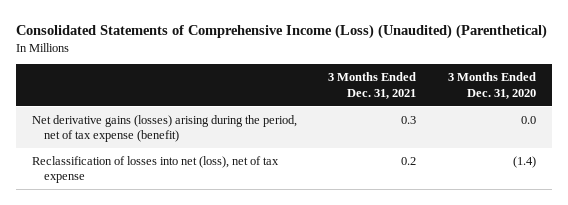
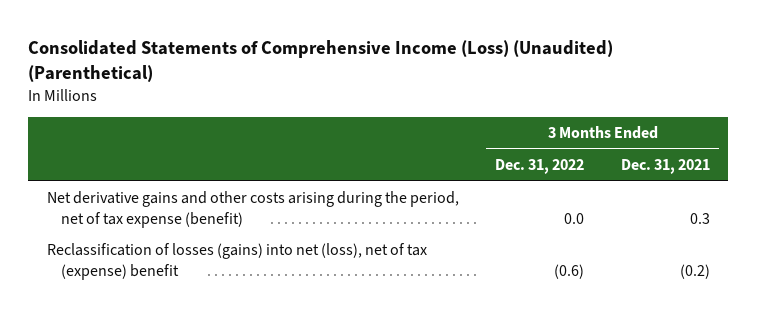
- | 3 Months Ended Dec. 31, 2021 | 3 Months Ended Dec. 31, 2020
+ | 3 Months Ended Dec. 31, 2022 | 3 Months Ended Dec. 31, 2021
- Net derivative gains (losses) arising during the period, net of tax expense (benefit) | 0.3 | 0.0
- Reclassification of losses into net (loss), net of tax expense | 0.2 | (1.4)
+ Net derivative gains and other costs arising during the period, net of tax expense (benefit) | 0.0 | 0.3
+ Reclassification of losses (gains) into net (loss), net of tax (expense) benefit | (0.6) | (0.2)

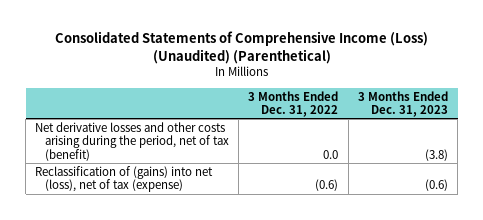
- | 3 Months Ended Dec. 31, 2022 | 3 Months Ended Dec. 31, 2021
+ | 3 Months Ended Dec. 31, 2022 | 3 Months Ended Dec. 31, 2023
- Net derivative gains and other costs arising during the period, net of tax expense (benefit) | 0.0 | 0.3
- Reclassification of losses (gains) into net (loss), net of tax (expense) benefit | (0.6) | (0.2)
+ Net derivative losses and other costs arising during the period, net of tax (benefit) | 0.0 | (3.8)
+ Reclassification of (gains) into net (loss), net of tax (expense) | (0.6) | (0.6)

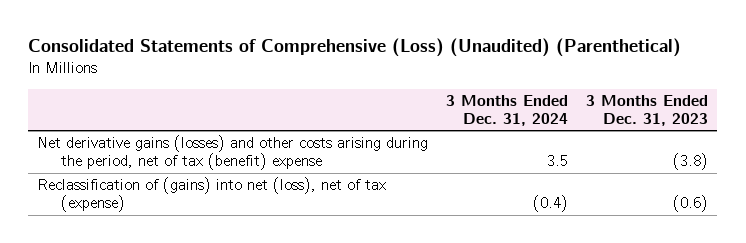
- Consolidated Statements of Comprehensive Income (Loss) (Unaudited) (Parenthetical)
+ Consolidated Statements of Comprehensive (Loss) (Unaudited) (Parenthetical)
- | 3 Months Ended Dec. 31, 2022 | 3 Months Ended Dec. 31, 2023
+ | 3 Months Ended Dec. 31, 2024 | 3 Months Ended Dec. 31, 2023
- Net derivative losses and other costs arising during the period, net of tax (benefit) | 0.0 | (3.8)
+ Net derivative gains (losses) and other costs arising during the period, net of tax (benefit) expense | 3.5 | (3.8)

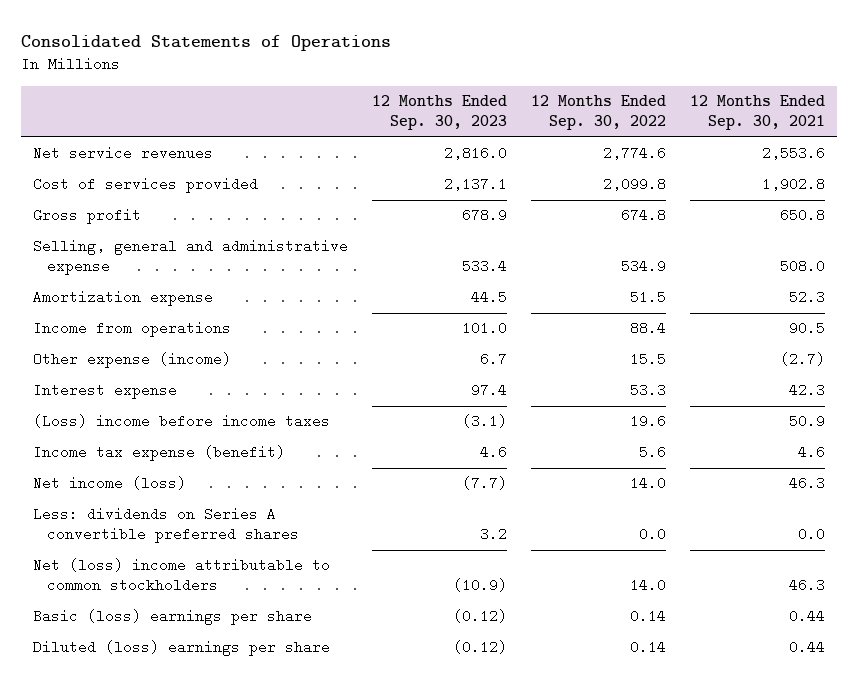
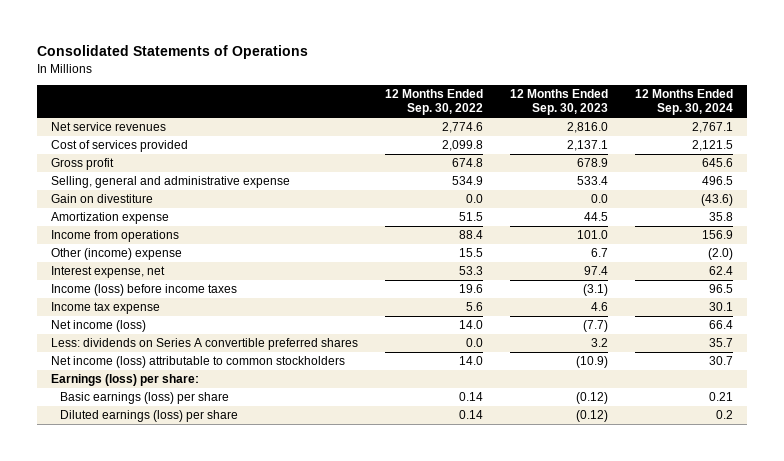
- | 12 Months Ended Sep. 30, 2023 | 12 Months Ended Sep. 30, 2022 | 12 Months Ended Sep. 30, 2021
+ | 12 Months Ended Sep. 30, 2022 | 12 Months Ended Sep. 30, 2023 | 12 Months Ended Sep. 30, 2024
+ Gain on divestiture | 0.0 | 0.0 | (43.6)
- Other expense (income) | 6.7 | 15.5 | (2.7)
- Interest expense | 97.4 | 53.3 | 42.3
- (Loss) income before income taxes | (3.1) | 19.6 | 50.9
- Income tax expense (benefit) | 4.6 | 5.6 | 4.6
+ Other (income) expense | 15.5 | 6.7 | (2.0)
+ Interest expense, net | 53.3 | 97.4 | 62.4
+ Income (loss) before income taxes | 19.6 | (3.1) | 96.5
+ Income tax expense | 5.6 | 4.6 | 30.1
- Net (loss) income attributable to common stockholders | (10.9) | 14.0 | 46.3
- Basic (loss) earnings per share | (0.12) | 0.14 | 0.44
- Diluted (loss) earnings per share | (0.12) | 0.14 | 0.44
+ Net income (loss) attributable to common stockholders | 14.0 | (10.9) | 30.7
+ Earnings (loss) per share:
+ Basic earnings (loss) per share | 0.14 | (0.12) | 0.21
+ Diluted earnings (loss) per share | 0.14 | (0.12) | 0.2

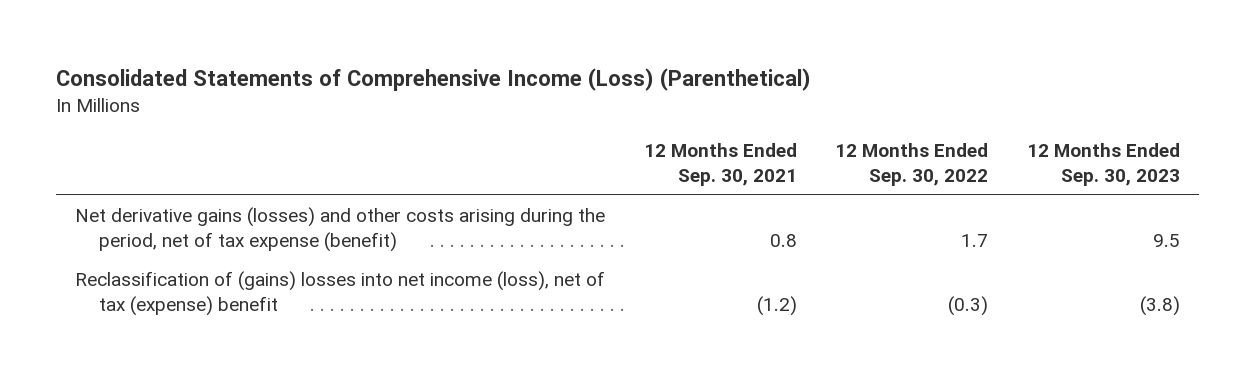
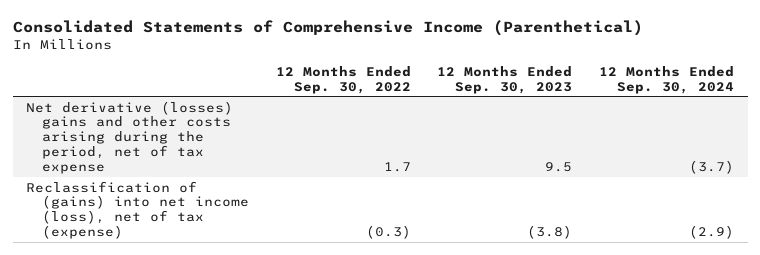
- Consolidated Statements of Comprehensive Income (Loss) (Parenthetical)
+ Consolidated Statements of Comprehensive Income (Parenthetical)
- | 12 Months Ended Sep. 30, 2021 | 12 Months Ended Sep. 30, 2022 | 12 Months Ended Sep. 30, 2023
+ | 12 Months Ended Sep. 30, 2022 | 12 Months Ended Sep. 30, 2023 | 12 Months Ended Sep. 30, 2024
- Net derivative gains (losses) and other costs arising during the period, net of tax expense (benefit) | 0.8 | 1.7 | 9.5
- Reclassification of (gains) losses into net income (loss), net of tax (expense) benefit | (1.2) | (0.3) | (3.8)
+ Net derivative (losses) gains and other costs arising during the period, net of tax expense | 1.7 | 9.5 | (3.7)
+ Reclassification of (gains) into net income (loss), net of tax (expense) | (0.3) | (3.8) | (2.9)

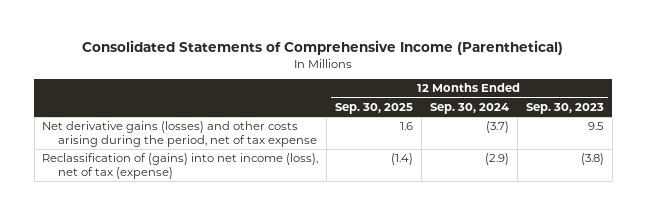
- | 12 Months Ended Sep. 30, 2022 | 12 Months Ended Sep. 30, 2023 | 12 Months Ended Sep. 30, 2024
+ | 12 Months Ended Sep. 30, 2025 | 12 Months Ended Sep. 30, 2024 | 12 Months Ended Sep. 30, 2023
- Net derivative (losses) gains and other costs arising during the period, net of tax expense | 1.7 | 9.5 | (3.7)
+ Net derivative gains (losses) and other costs arising during the period, net of tax expense | 1.6 | (3.7) | 9.5

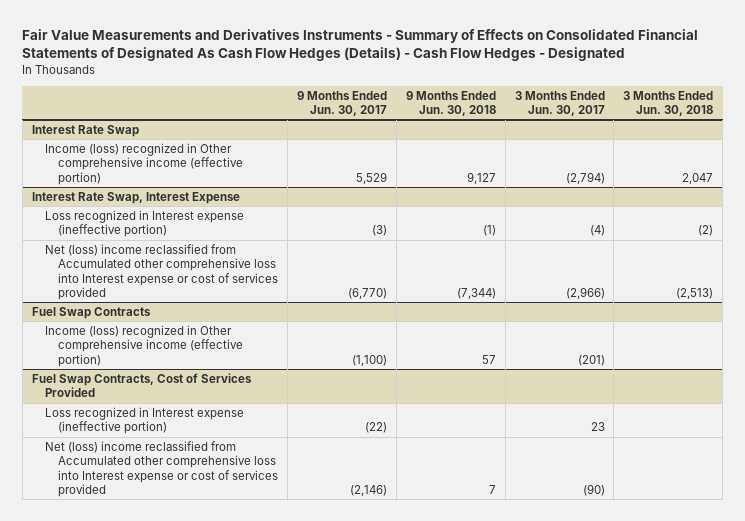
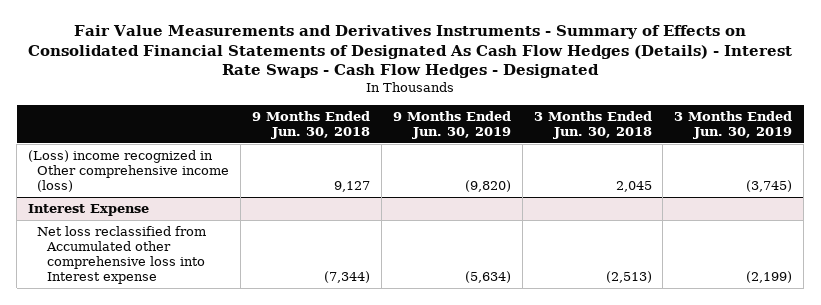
- Fair Value Measurements and Derivatives Instruments - Summary of Effects on Consolidated Financial Statements of Designated As Cash Flow Hedges (Details) - Cash Flow Hedges - Designated
+ Fair Value Measurements and Derivatives Instruments - Summary of Effects on Consolidated Financial Statements of Designated As Cash Flow Hedges (Details) - Interest Rate Swaps - Cash Flow Hedges - Designated
- | 9 Months Ended Jun. 30, 2017 | 9 Months Ended Jun. 30, 2018 | 3 Months Ended Jun. 30, 2017 | 3 Months Ended Jun. 30, 2018
+ | 9 Months Ended Jun. 30, 2018 | 9 Months Ended Jun. 30, 2019 | 3 Months Ended Jun. 30, 2018 | 3 Months Ended Jun. 30, 2019
- Interest Rate Swap
- Income (loss) recognized in Other comprehensive income (effective portion) | 5,529 | 9,127 | (2,794) | 2,047
- Interest Rate Swap, Interest Expense
- Loss recognized in Interest expense (ineffective portion) | (3) | (1) | (4) | (2)
- Net (loss) income reclassified from Accumulated other comprehensive loss into Interest expense or cost of services provided | (6,770) | (7,344) | (2,966) | (2,513)
- Fuel Swap Contracts
- Income (loss) recognized in Other comprehensive income (effective portion) | (1,100) | 57 | (201) |
- Fuel Swap Contracts, Cost of Services Provided
- Loss recognized in Interest expense (ineffective portion) | (22) | | 23 |
- Net (loss) income reclassified from Accumulated other comprehensive loss into Interest expense or cost of services provided | (2,146) | 7 | (90) |
+ (Loss) income recognized in Other comprehensive income (loss) | 9,127 | (9,820) | 2,045 | (3,745)
+ Interest Expense
+ Net loss reclassified from Accumulated other comprehensive loss into Interest expense | (7,344) | (5,634) | (2,513) | (2,199)

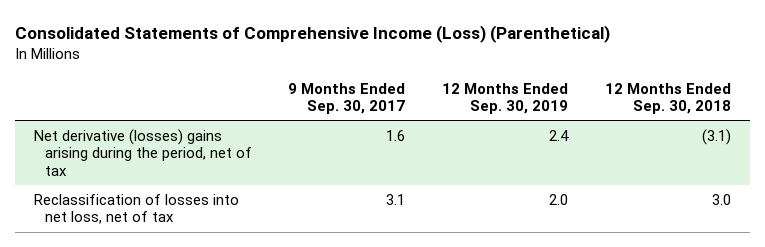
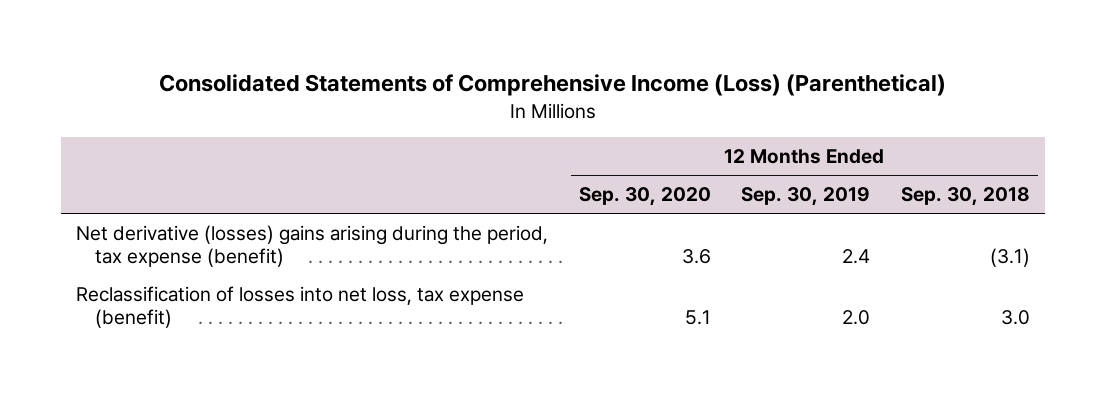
- | 9 Months Ended Sep. 30, 2017 | 12 Months Ended Sep. 30, 2019 | 12 Months Ended Sep. 30, 2018
+ | 12 Months Ended Sep. 30, 2020 | 12 Months Ended Sep. 30, 2019 | 12 Months Ended Sep. 30, 2018
- Net derivative (losses) gains arising during the period, net of tax | 1.6 | 2.4 | (3.1)
- Reclassification of losses into net loss, net of tax | 3.1 | 2.0 | 3.0
+ Net derivative (losses) gains arising during the period, tax expense (benefit) | 3.6 | 2.4 | (3.1)
+ Reclassification of losses into net loss, tax expense (benefit) | 5.1 | 2.0 | 3.0

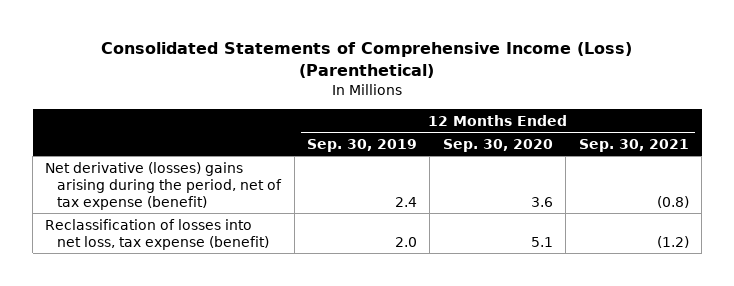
- | 12 Months Ended Sep. 30, 2020 | 12 Months Ended Sep. 30, 2019 | 12 Months Ended Sep. 30, 2018
+ | 12 Months Ended Sep. 30, 2019 | 12 Months Ended Sep. 30, 2020 | 12 Months Ended Sep. 30, 2021
- Net derivative (losses) gains arising during the period, tax expense (benefit) | 3.6 | 2.4 | (3.1)
+ Net derivative (losses) gains arising during the period, net of tax expense (benefit) | 2.4 | 3.6 | (0.8)

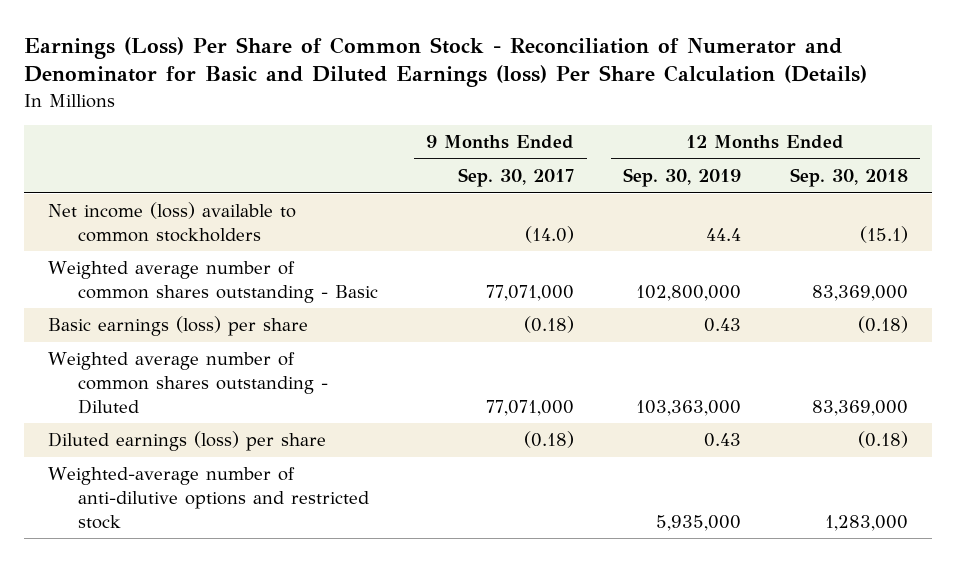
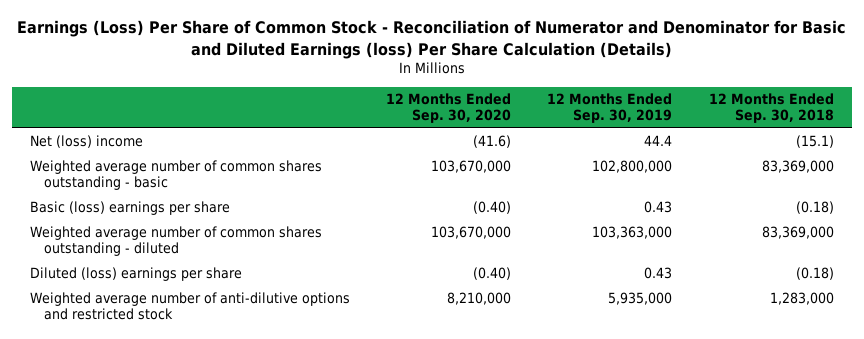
- | 9 Months Ended Sep. 30, 2017 | 12 Months Ended Sep. 30, 2019 | 12 Months Ended Sep. 30, 2018
+ | 12 Months Ended Sep. 30, 2020 | 12 Months Ended Sep. 30, 2019 | 12 Months Ended Sep. 30, 2018
- Net income (loss) available to common stockholders | (14.0) | 44.4 | (15.1)
- Weighted average number of common shares outstanding - Basic | 77,071,000 | 102,800,000 | 83,369,000
- Basic earnings (loss) per share | (0.18) | 0.43 | (0.18)
- Weighted average number of common shares outstanding - Diluted | 77,071,000 | 103,363,000 | 83,369,000
- Diluted earnings (loss) per share | (0.18) | 0.43 | (0.18)
- Weighted-average number of anti-dilutive options and restricted stock | | 5,935,000 | 1,283,000
+ Net (loss) income | (41.6) | 44.4 | (15.1)
+ Weighted average number of common shares outstanding - basic | 103,670,000 | 102,800,000 | 83,369,000
+ Basic (loss) earnings per share | (0.40) | 0.43 | (0.18)
+ Weighted average number of common shares outstanding - diluted | 103,670,000 | 103,363,000 | 83,369,000
+ Diluted (loss) earnings per share | (0.40) | 0.43 | (0.18)
+ Weighted average number of anti-dilutive options and restricted stock | 8,210,000 | 5,935,000 | 1,283,000

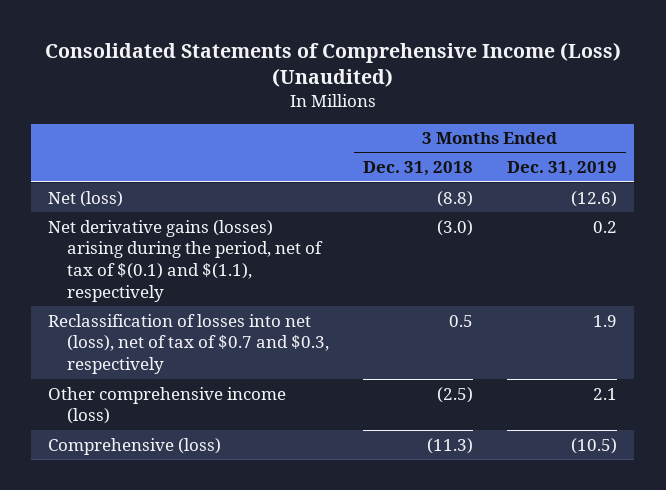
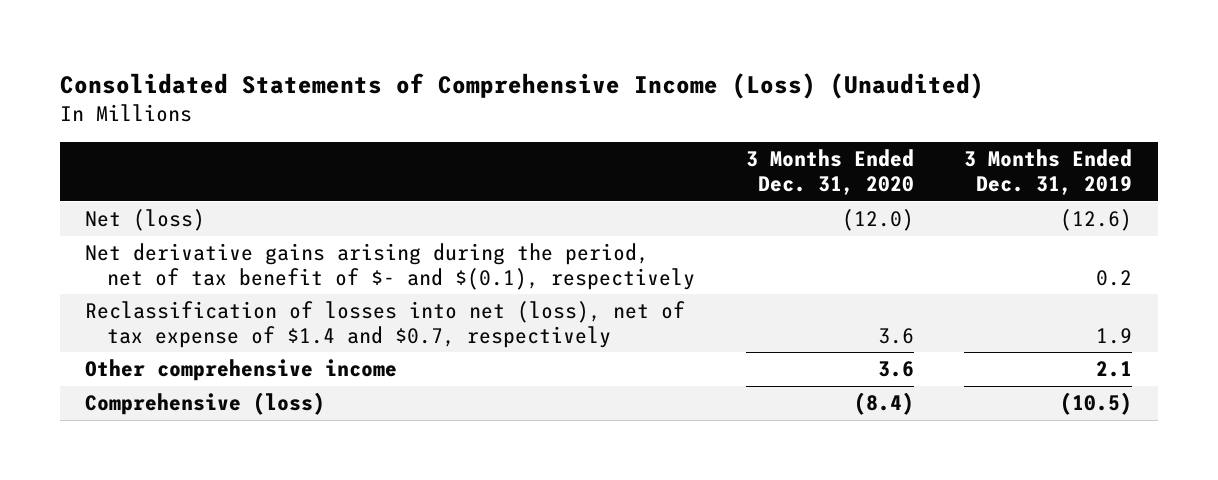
- | 3 Months Ended Dec. 31, 2018 | 3 Months Ended Dec. 31, 2019
+ | 3 Months Ended Dec. 31, 2020 | 3 Months Ended Dec. 31, 2019
- Net derivative gains (losses) arising during the period, net of tax of $(0.1) and $(1.1), respectively | (3.0) | 0.2
- Reclassification of losses into net (loss), net of tax of $0.7 and $0.3, respectively | 0.5 | 1.9
- Other comprehensive income (loss) | (2.5) | 2.1
+ Net derivative gains arising during the period, net of tax benefit of $- and $(0.1), respectively | | 0.2
+ Reclassification of losses into net (loss), net of tax expense of $1.4 and $0.7, respectively | 3.6 | 1.9
+ Other comprehensive income | 3.6 | 2.1

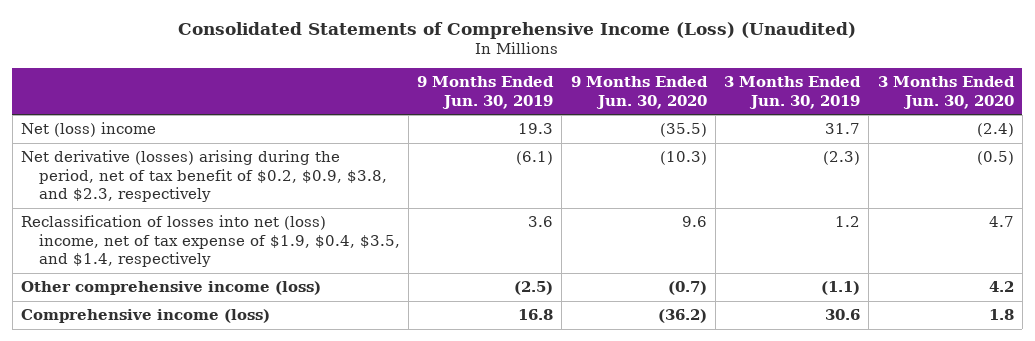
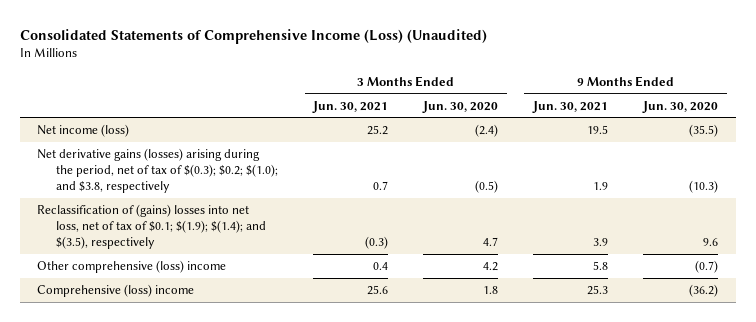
- | 9 Months Ended Jun. 30, 2019 | 9 Months Ended Jun. 30, 2020 | 3 Months Ended Jun. 30, 2019 | 3 Months Ended Jun. 30, 2020
+ | 3 Months Ended Jun. 30, 2021 | 3 Months Ended Jun. 30, 2020 | 9 Months Ended Jun. 30, 2021 | 9 Months Ended Jun. 30, 2020
- Net (loss) income | 19.3 | (35.5) | 31.7 | (2.4)
- Net derivative (losses) arising during the period, net of tax benefit of $0.2, $0.9, $3.8, and $2.3, respectively | (6.1) | (10.3) | (2.3) | (0.5)
- Reclassification of losses into net (loss) income, net of tax expense of $1.9, $0.4, $3.5, and $1.4, respectively | 3.6 | 9.6 | 1.2 | 4.7
- Other comprehensive income (loss) | (2.5) | (0.7) | (1.1) | 4.2
- Comprehensive income (loss) | 16.8 | (36.2) | 30.6 | 1.8
+ Net income (loss) | 25.2 | (2.4) | 19.5 | (35.5)
+ Net derivative gains (losses) arising during the period, net of tax of $(0.3); $0.2; $(1.0); and $3.8, respectively | 0.7 | (0.5) | 1.9 | (10.3)
+ Reclassification of (gains) losses into net loss, net of tax of $0.1; $(1.9); $(1.4); and $(3.5), respectively | (0.3) | 4.7 | 3.9 | 9.6
+ Other comprehensive (loss) income | 0.4 | 4.2 | 5.8 | (0.7)
+ Comprehensive (loss) income | 25.6 | 1.8 | 25.3 | (36.2)

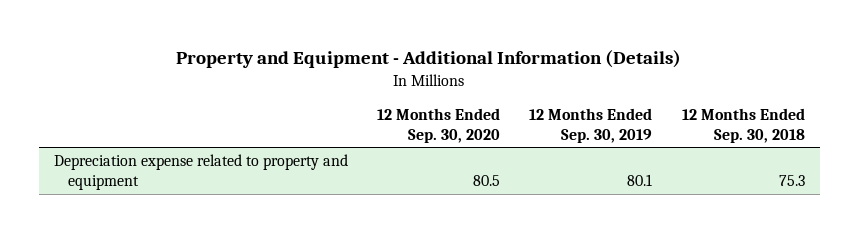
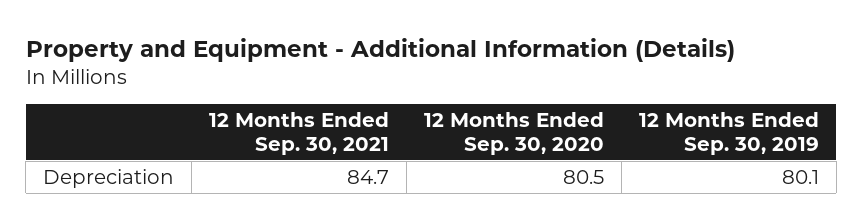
- | 12 Months Ended Sep. 30, 2020 | 12 Months Ended Sep. 30, 2019 | 12 Months Ended Sep. 30, 2018
+ | 12 Months Ended Sep. 30, 2021 | 12 Months Ended Sep. 30, 2020 | 12 Months Ended Sep. 30, 2019
- Depreciation expense related to property and equipment | 80.5 | 80.1 | 75.3
+ Depreciation | 84.7 | 80.5 | 80.1

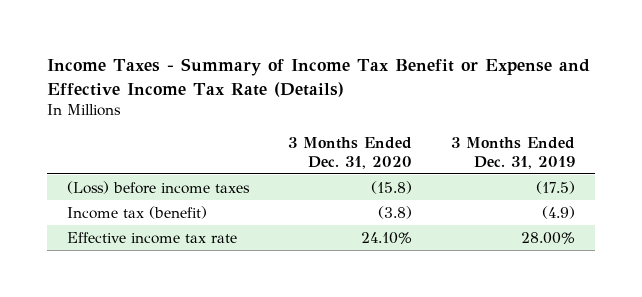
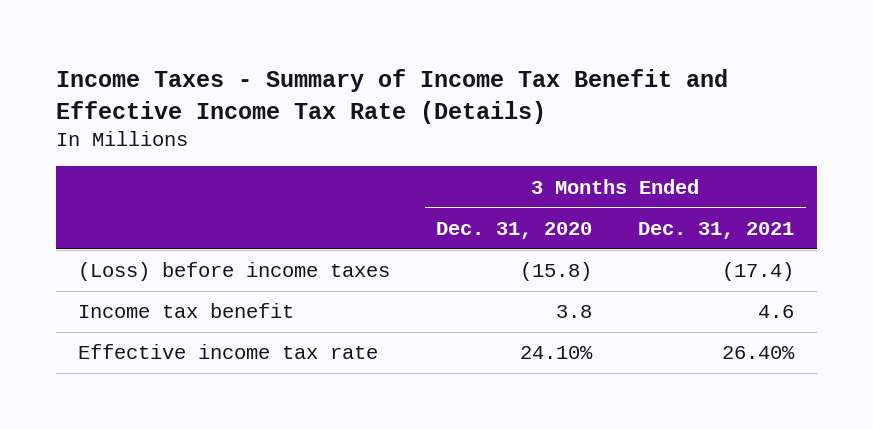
- Income Taxes - Summary of Income Tax Benefit or Expense and Effective Income Tax Rate (Details)
+ Income Taxes - Summary of Income Tax Benefit and Effective Income Tax Rate (Details)
- | 3 Months Ended Dec. 31, 2020 | 3 Months Ended Dec. 31, 2019
+ | 3 Months Ended Dec. 31, 2020 | 3 Months Ended Dec. 31, 2021
- Income tax (benefit) | (3.8) | (4.9)
+ Income tax benefit | 3.8 | 4.6

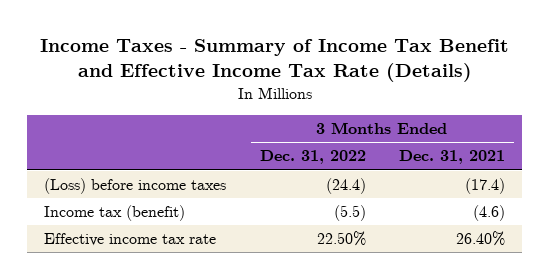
- | 3 Months Ended Dec. 31, 2020 | 3 Months Ended Dec. 31, 2021
+ | 3 Months Ended Dec. 31, 2022 | 3 Months Ended Dec. 31, 2021
- Income tax benefit | 3.8 | 4.6
+ Income tax (benefit) | (5.5) | (4.6)

